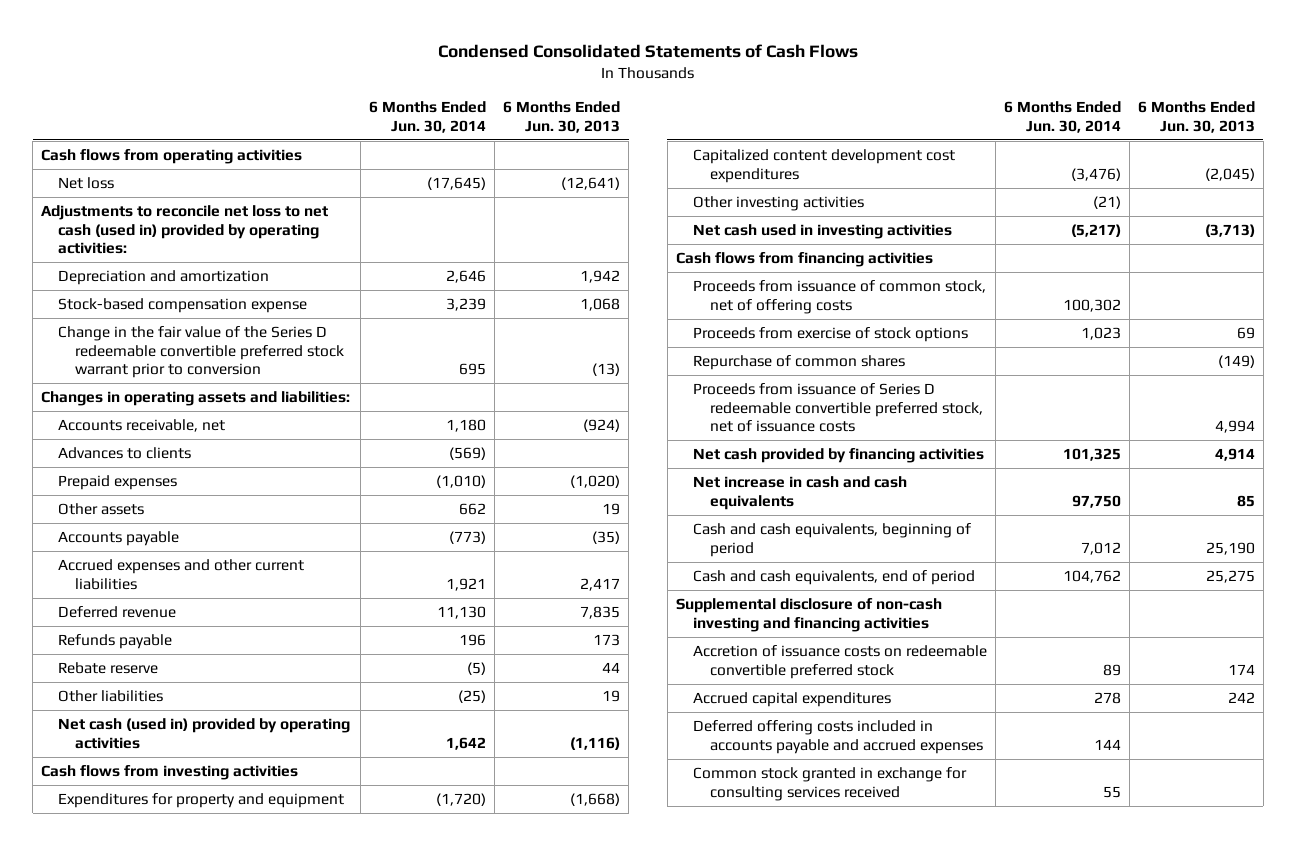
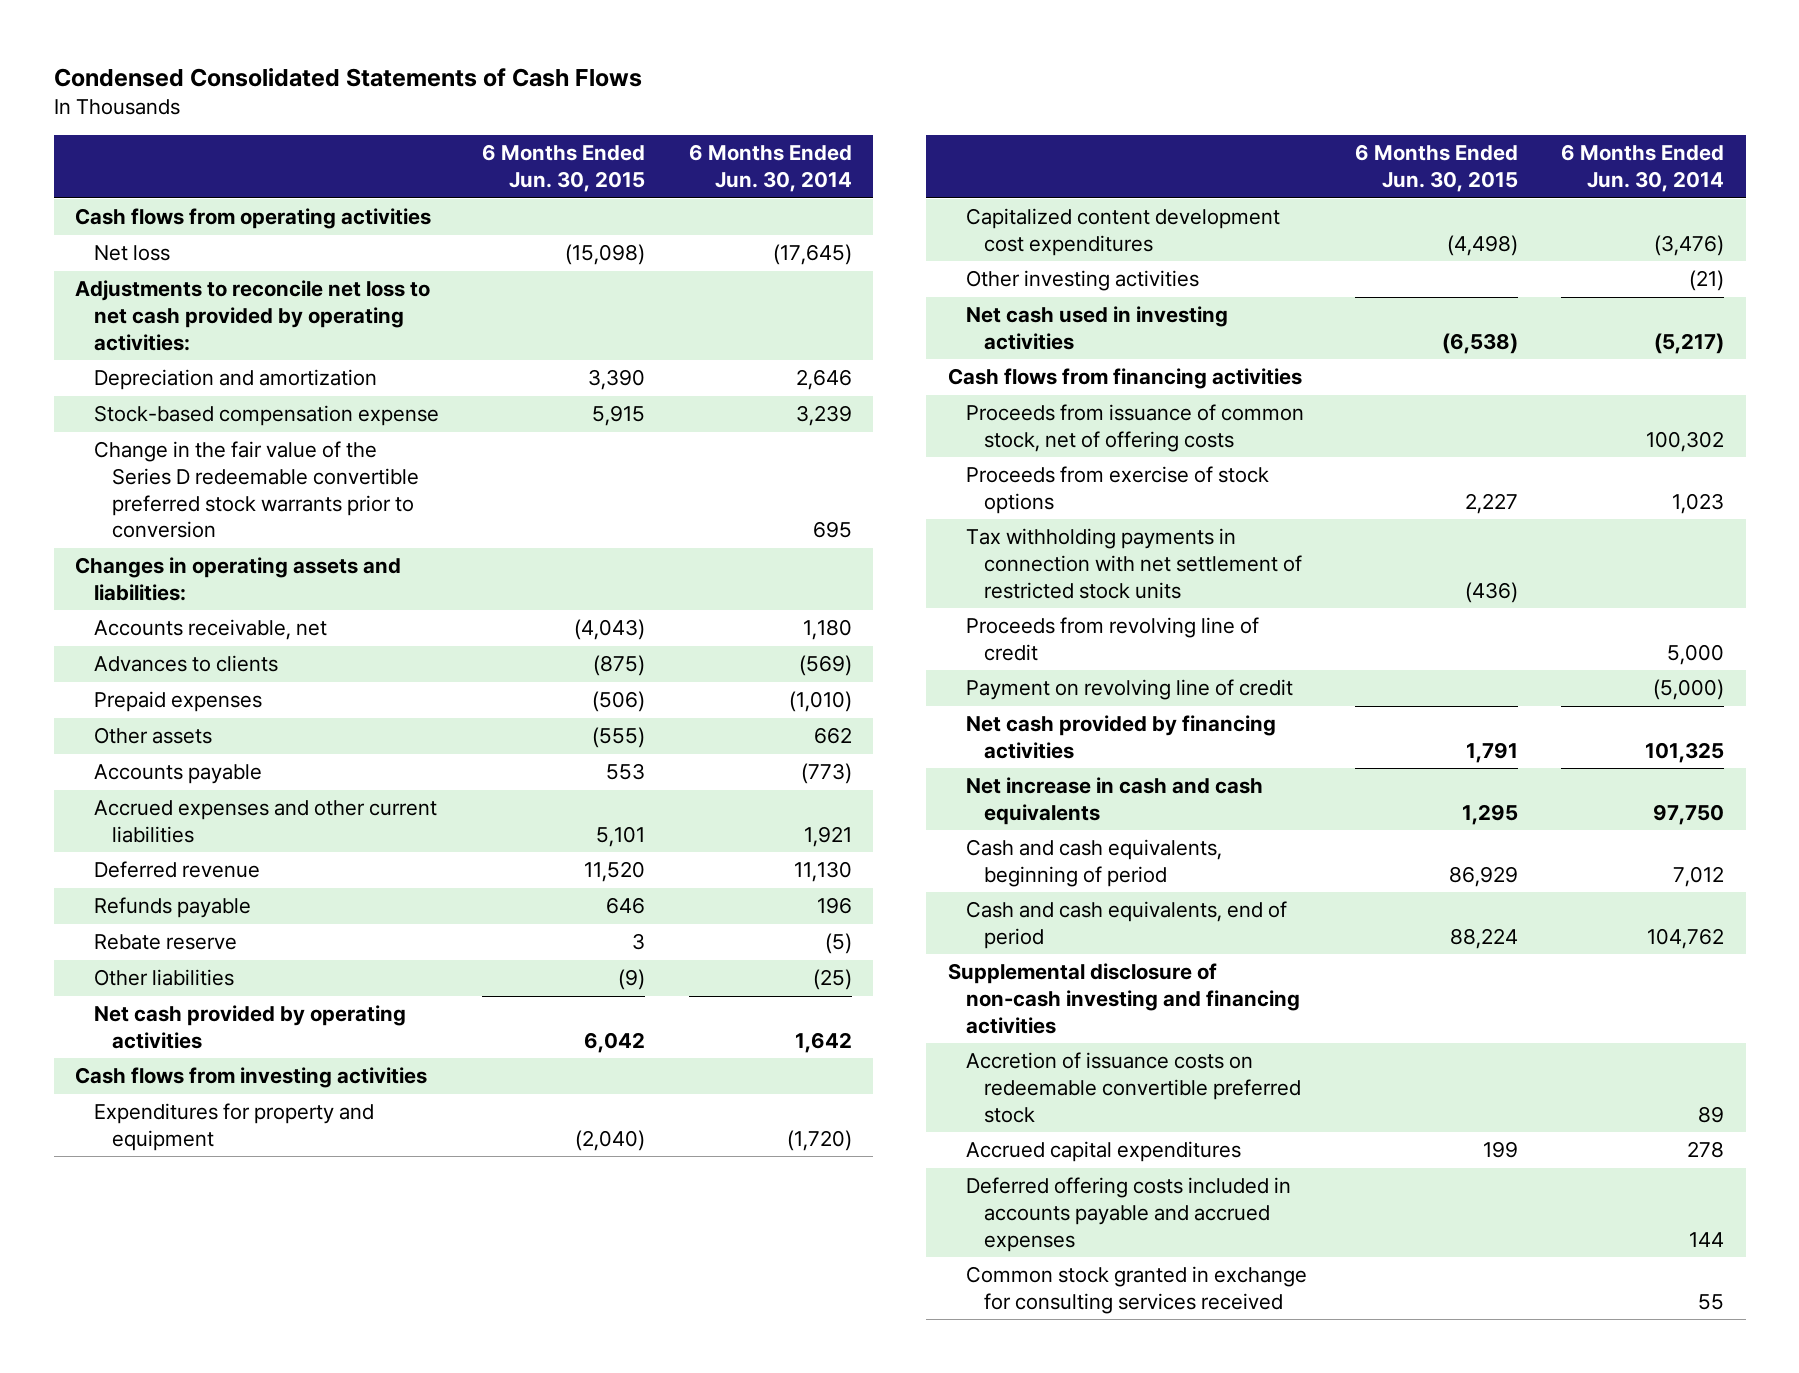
- | 6 Months Ended Jun. 30, 2014 | 6 Months Ended Jun. 30, 2013
+ | 6 Months Ended Jun. 30, 2015 | 6 Months Ended Jun. 30, 2014
- Adjustments to reconcile net loss to net cash (used in) provided by operating activities:
+ Adjustments to reconcile net loss to net cash provided by operating activities:
- Change in the fair value of the Series D redeemable convertible preferred stock warrant prior to conversion | 695 | (13)
+ Change in the fair value of the Series D redeemable convertible preferred stock warrants prior to conversion | | 695
- Net cash (used in) provided by operating activities | 1,642 | (1,116)
+ Net cash provided by operating activities | 6,042 | 1,642
- Repurchase of common shares | | (149)
- Proceeds from issuance of Series D redeemable convertible preferred stock, net of issuance costs | | 4,994
+ Tax withholding payments in connection with net settlement of restricted stock units | (436) |
+ Proceeds from revolving line of credit | | 5,000
+ Payment on revolving line of credit | | (5,000)

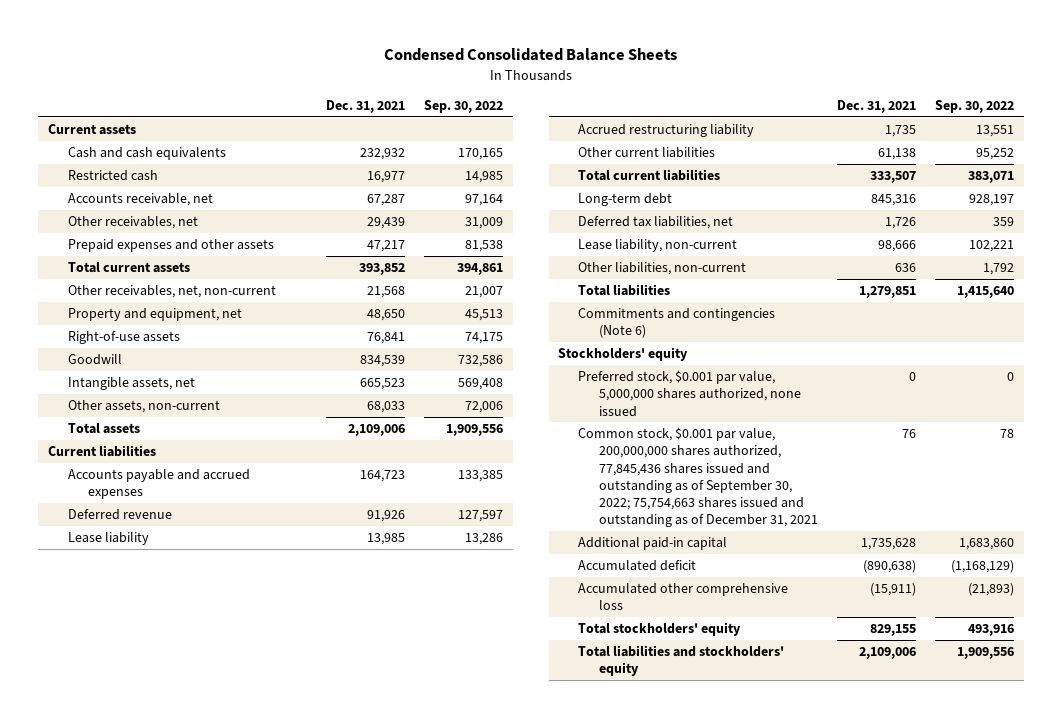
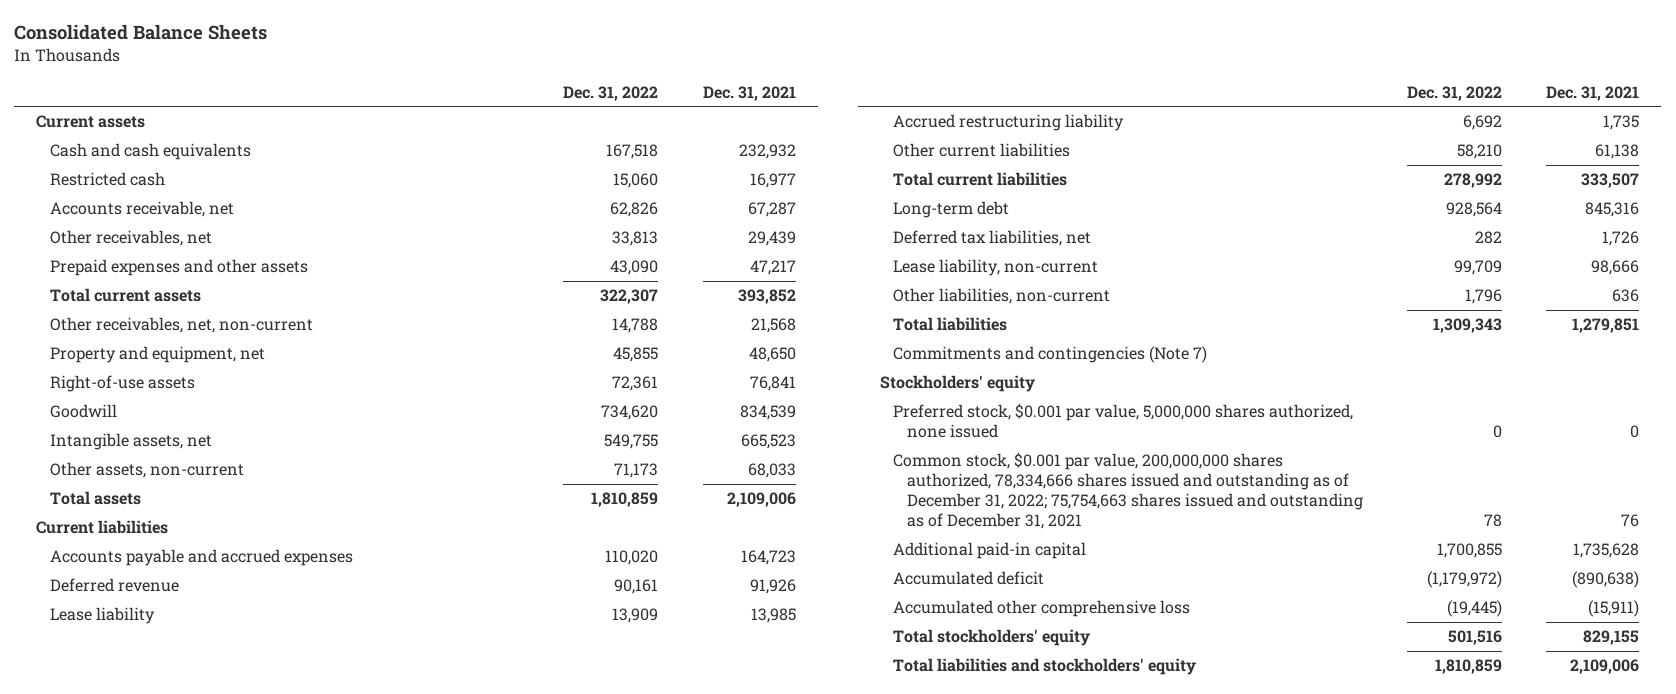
- Condensed Consolidated Balance Sheets
+ Consolidated Balance Sheets
- | Dec. 31, 2021 | Sep. 30, 2022
+ | Dec. 31, 2022 | Dec. 31, 2021
- Commitments and contingencies (Note 6)
+ Commitments and contingencies (Note 7)
- Common stock, $0.001 par value, 200,000,000 shares authorized, 77,845,436 shares issued and outstanding as of September 30, 2022; 75,754,663 shares issued and outstanding as of December 31, 2021 | 76 | 78
+ Common stock, $0.001 par value, 200,000,000 shares authorized, 78,334,666 shares issued and outstanding as of December 31, 2022; 75,754,663 shares issued and outstanding as of December 31, 2021 | 78 | 76

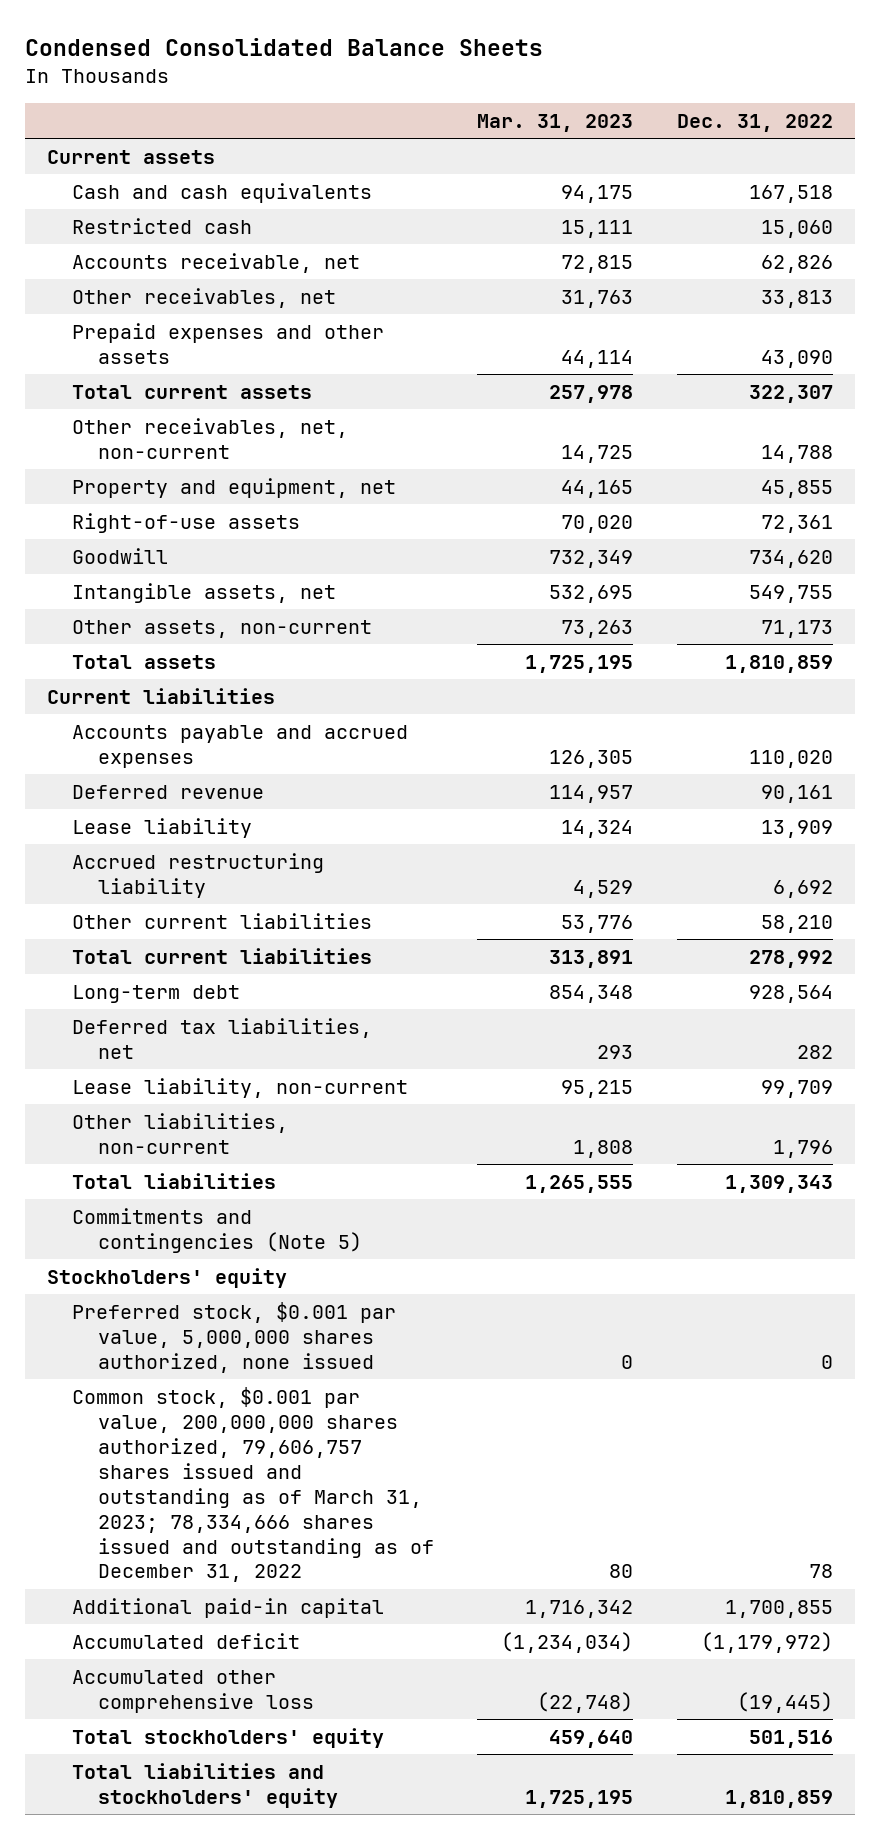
- Consolidated Balance Sheets
+ Condensed Consolidated Balance Sheets
- | Dec. 31, 2022 | Dec. 31, 2021
+ | Mar. 31, 2023 | Dec. 31, 2022
- Commitments and contingencies (Note 7)
+ Commitments and contingencies (Note 5)
- Common stock, $0.001 par value, 200,000,000 shares authorized, 78,334,666 shares issued and outstanding as of December 31, 2022; 75,754,663 shares issued and outstanding as of December 31, 2021 | 78 | 76
+ Common stock, $0.001 par value, 200,000,000 shares authorized, 79,606,757 shares issued and outstanding as of March 31, 2023; 78,334,666 shares issued and outstanding as of December 31, 2022 | 80 | 78

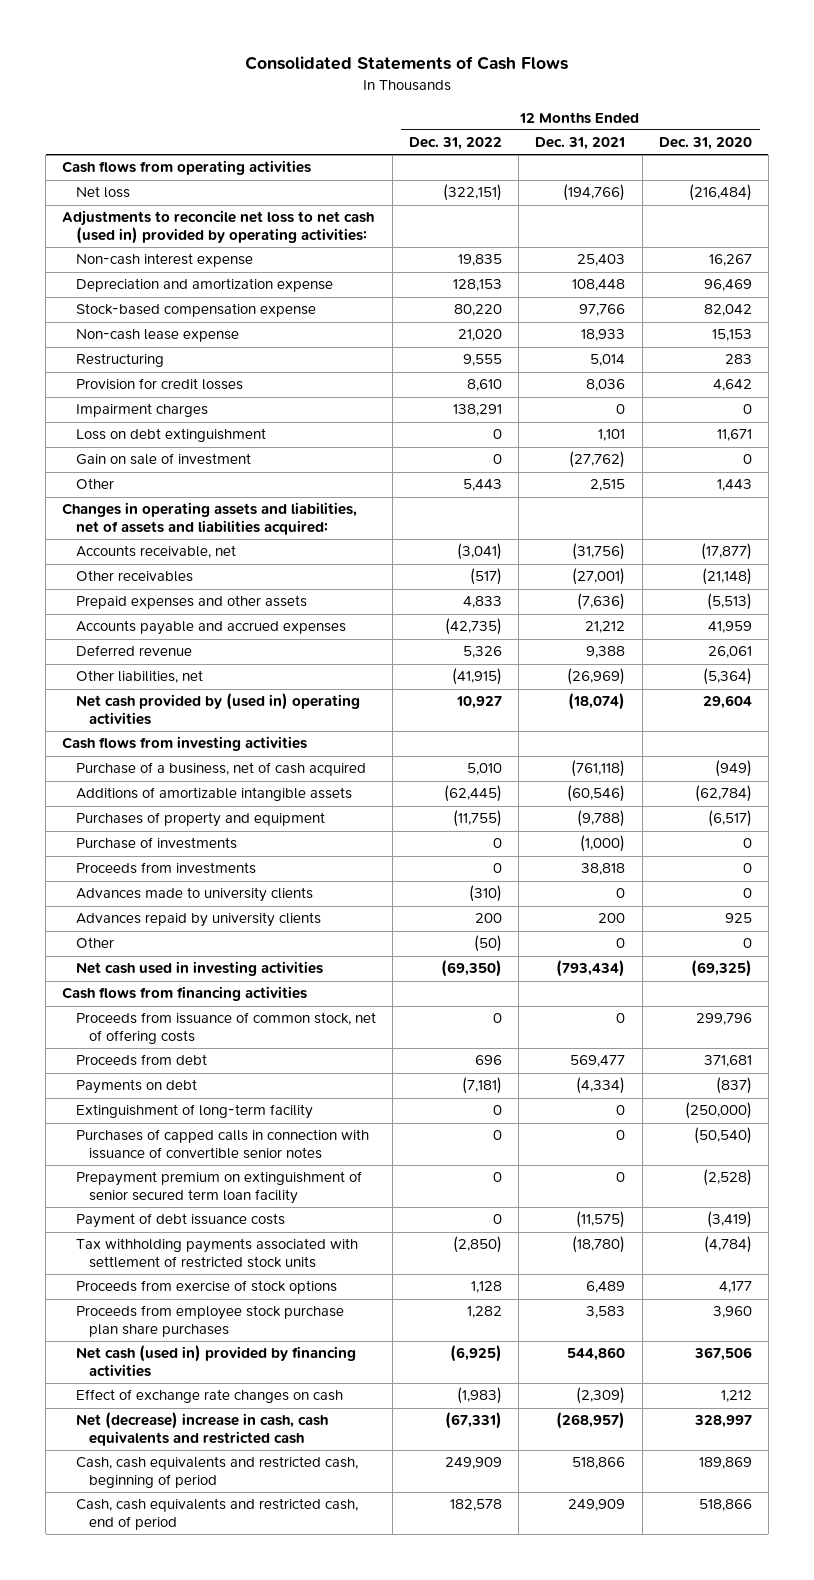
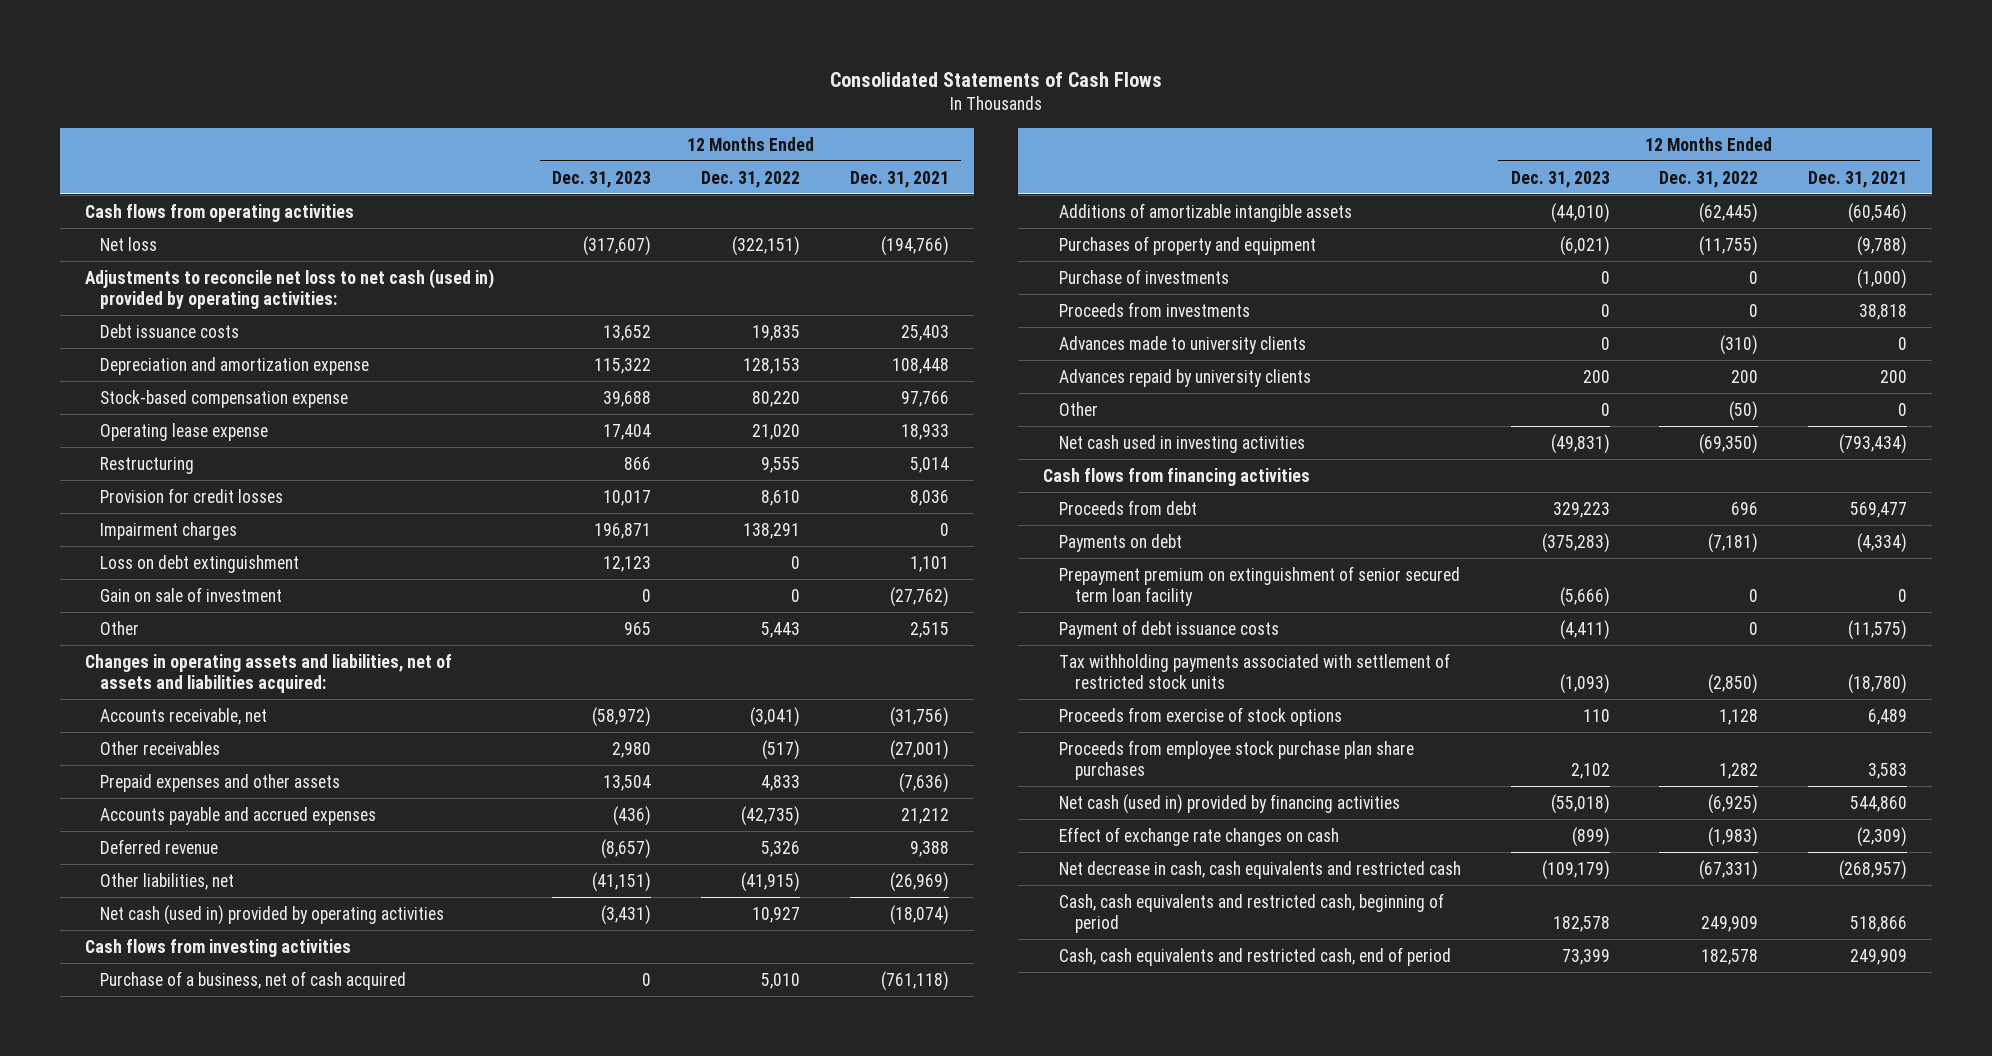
- | 12 Months Ended Dec. 31, 2022 | 12 Months Ended Dec. 31, 2021 | 12 Months Ended Dec. 31, 2020
+ | 12 Months Ended Dec. 31, 2023 | 12 Months Ended Dec. 31, 2022 | 12 Months Ended Dec. 31, 2021
- Non-cash interest expense | 19,835 | 25,403 | 16,267
+ Debt issuance costs | 13,652 | 19,835 | 25,403
- Non-cash lease expense | 21,020 | 18,933 | 15,153
+ Operating lease expense | 17,404 | 21,020 | 18,933
- Net cash provided by (used in) operating activities | 10,927 | (18,074) | 29,604
+ Net cash (used in) provided by operating activities | (3,431) | 10,927 | (18,074)
- Proceeds from issuance of common stock, net of offering costs | 0 | 0 | 299,796
- Extinguishment of long-term facility | 0 | 0 | (250,000)
- Purchases of capped calls in connection with issuance of convertible senior notes | 0 | 0 | (50,540)
- Net (decrease) increase in cash, cash equivalents and restricted cash | (67,331) | (268,957) | 328,997
+ Net decrease in cash, cash equivalents and restricted cash | (109,179) | (67,331) | (268,957)

